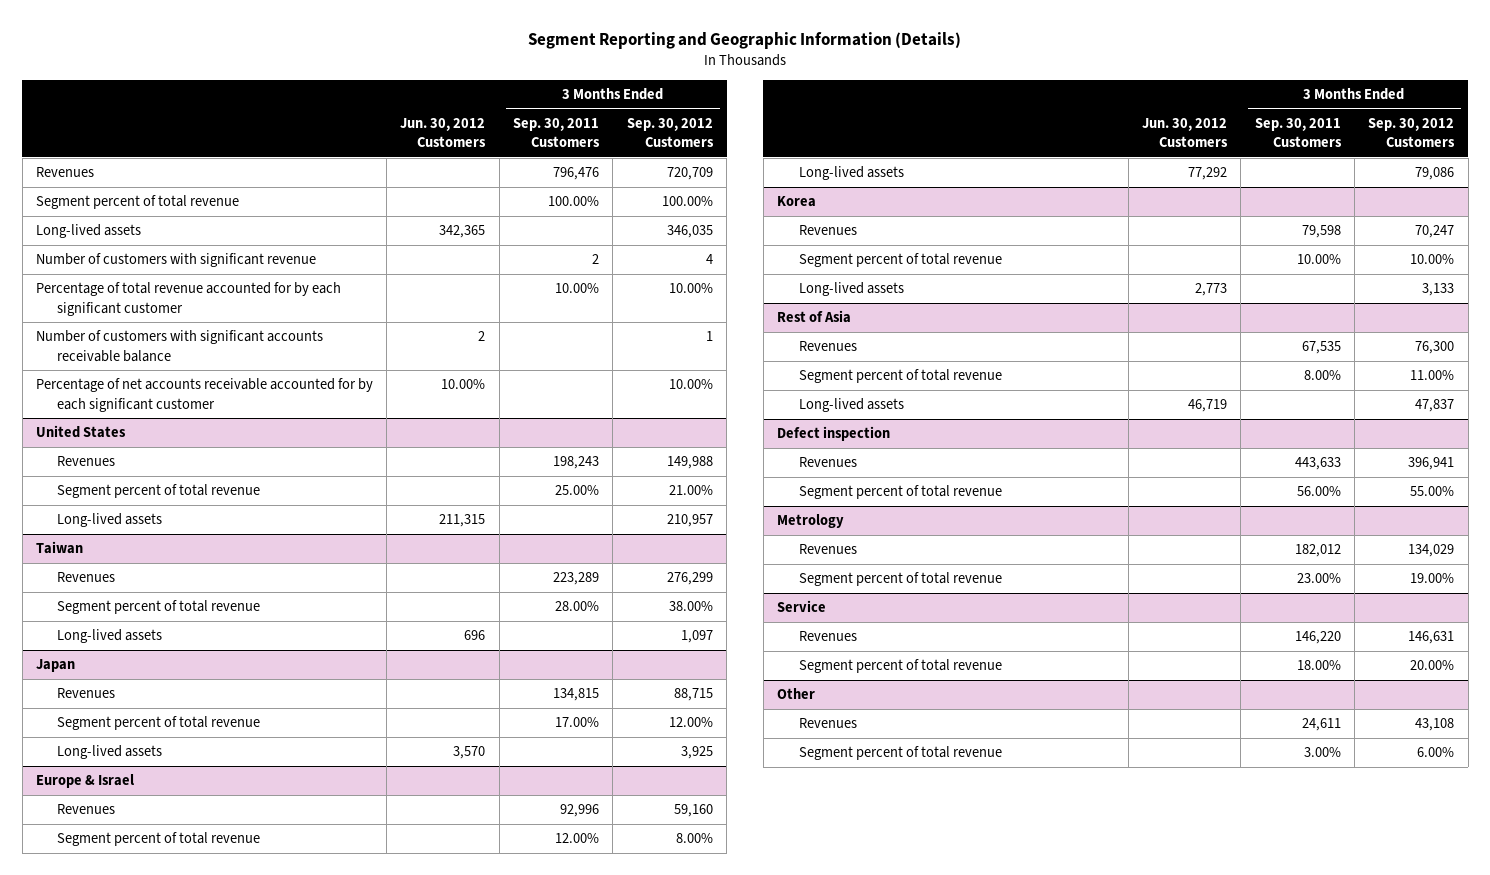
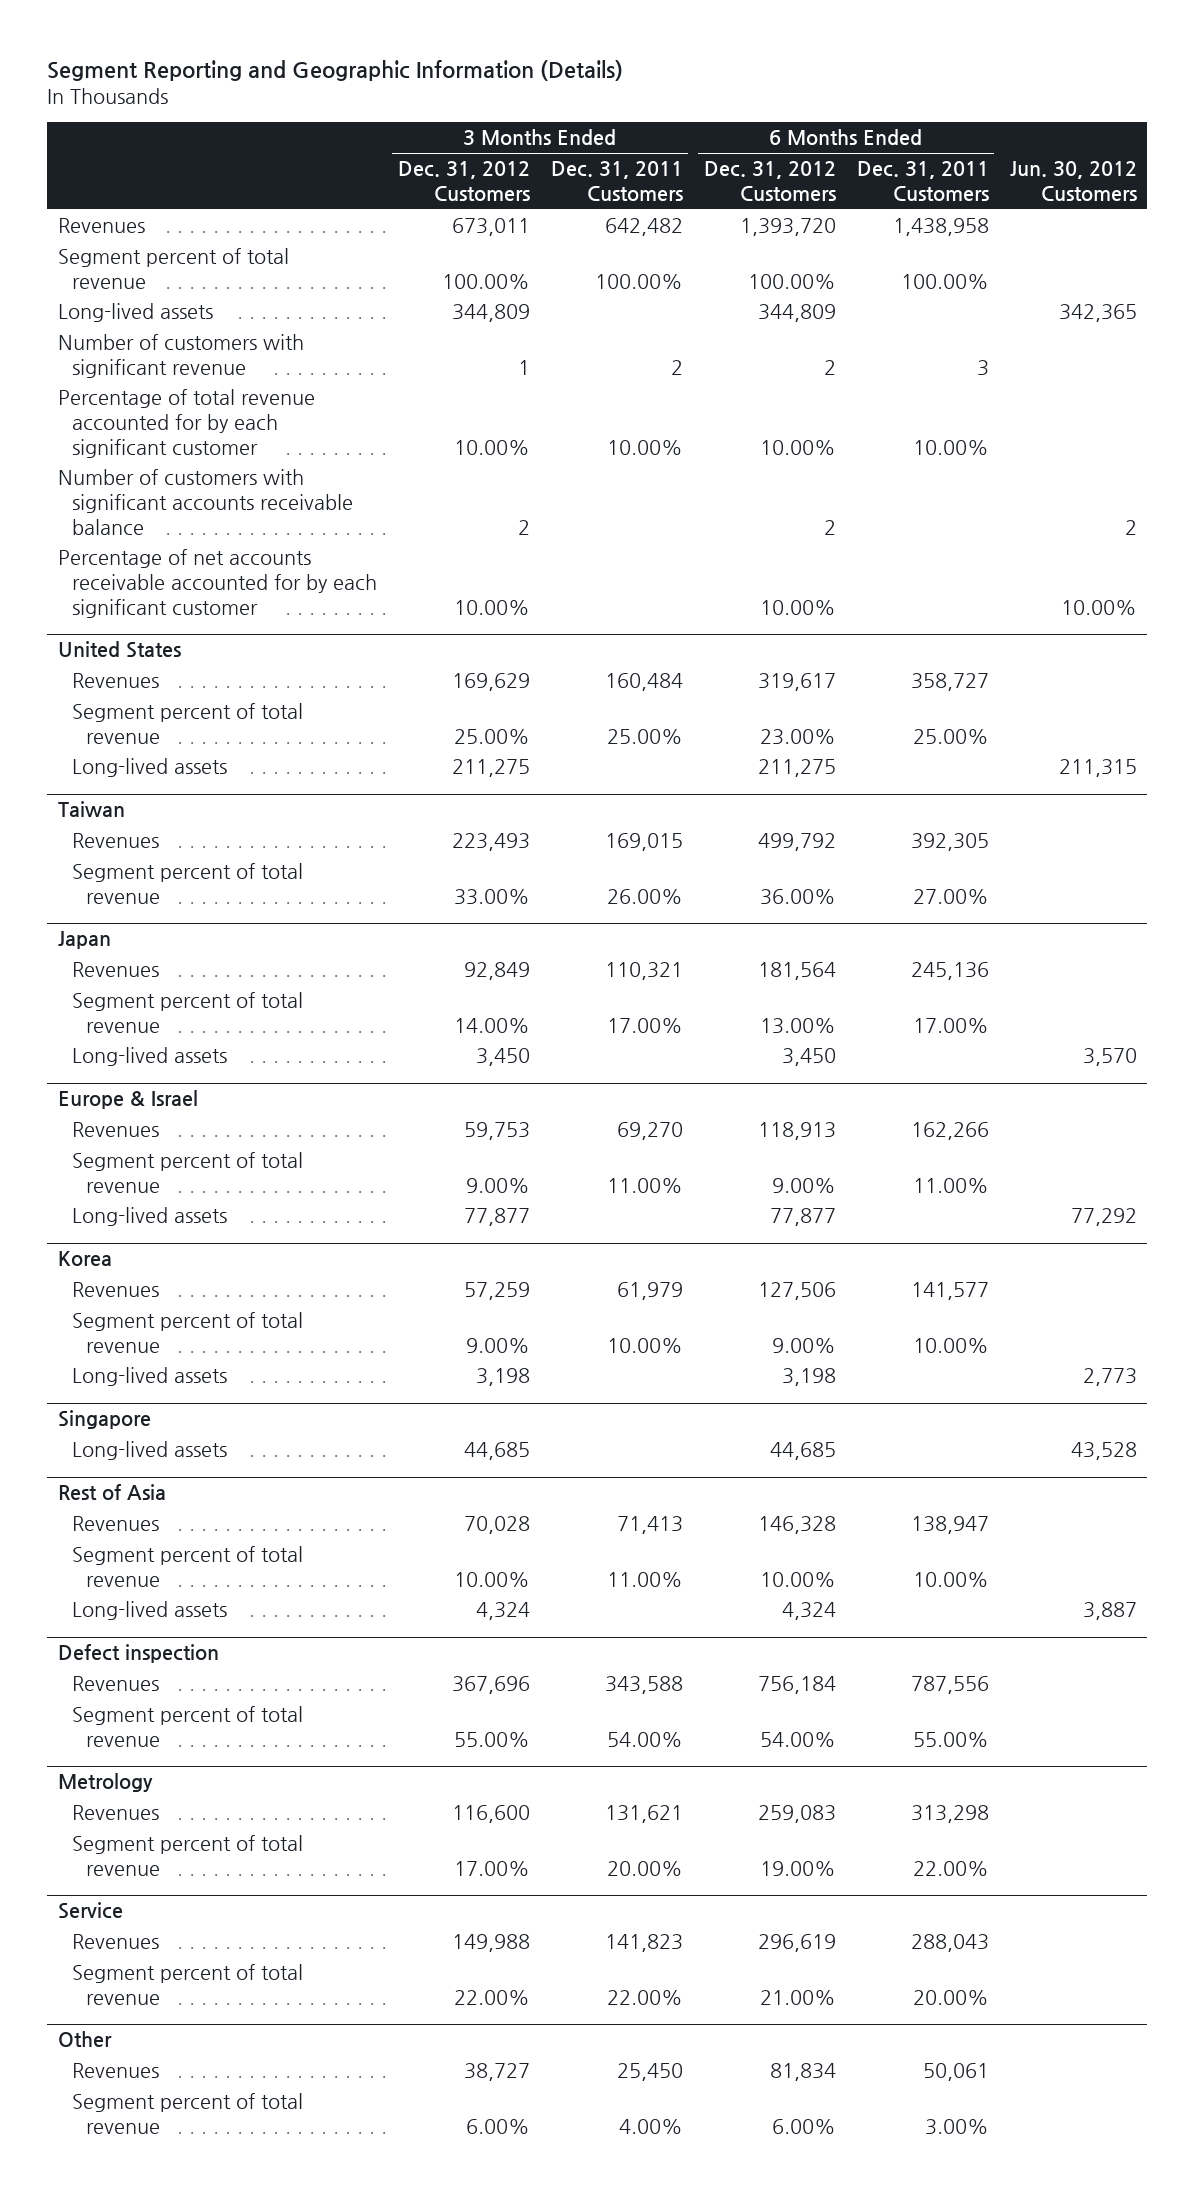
- | Jun. 30, 2012 Customers | 3 Months Ended Sep. 30, 2011 Customers | 3 Months Ended Sep. 30, 2012 Customers
+ | 3 Months Ended Dec. 31, 2012 Customers | 3 Months Ended Dec. 31, 2011 Customers | 6 Months Ended Dec. 31, 2012 Customers | 6 Months Ended Dec. 31, 2011 Customers | Jun. 30, 2012 Customers
@ Taiwan
- Long-lived assets | 696 | | 1,097
+ Singapore
+ Long-lived assets | 44,685 | | 44,685 | | 43,528
@ Rest of Asia
- Long-lived assets | 46,719 | | 47,837
+ Long-lived assets | 4,324 | | 4,324 | | 3,887

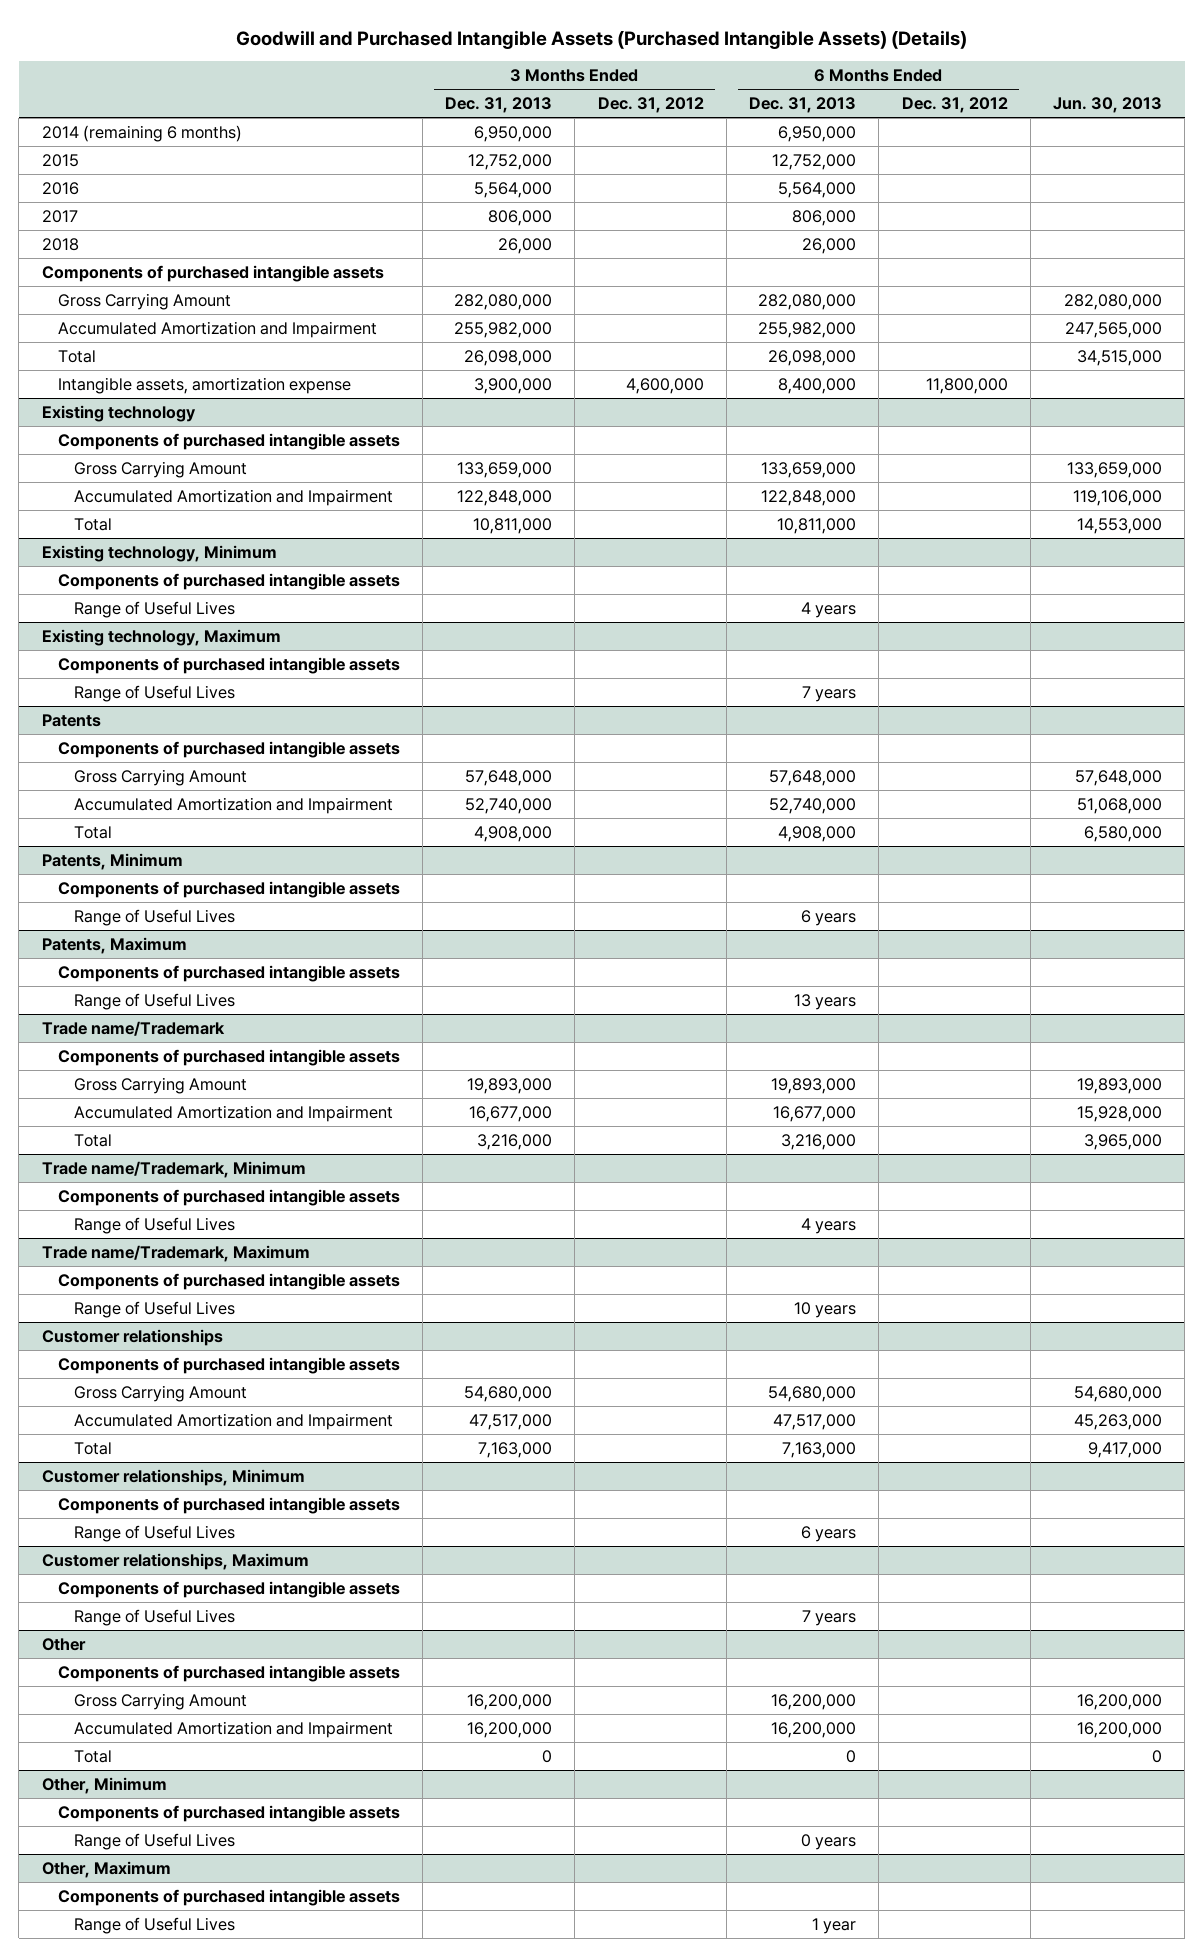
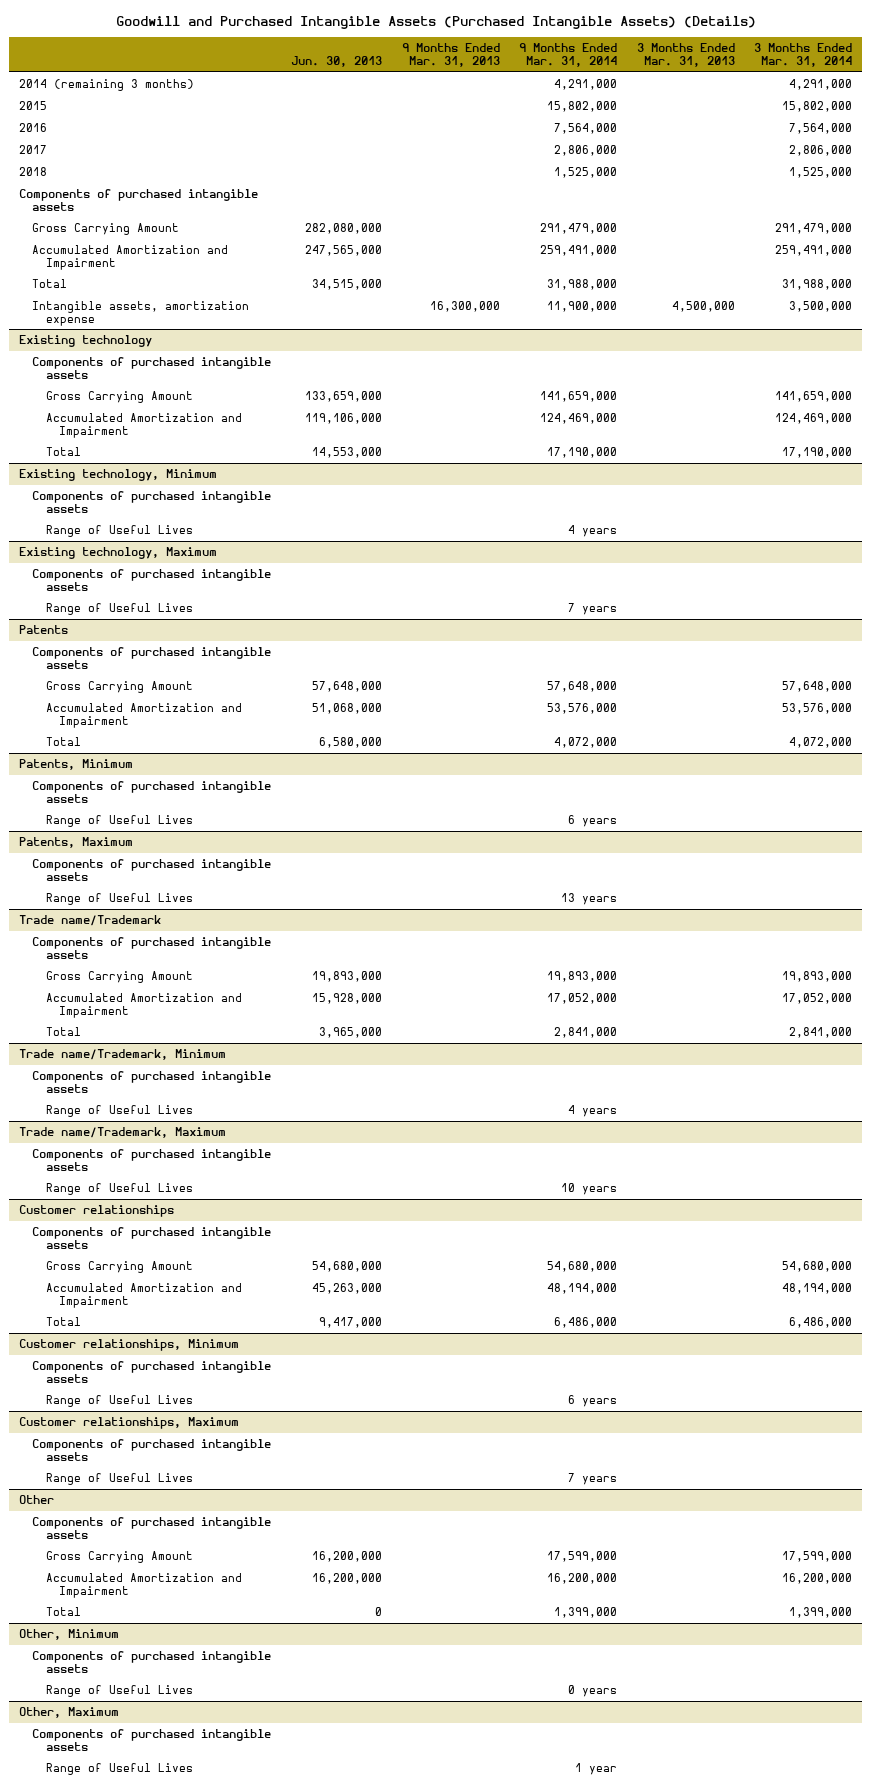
- | 3 Months Ended Dec. 31, 2013 | 3 Months Ended Dec. 31, 2012 | 6 Months Ended Dec. 31, 2013 | 6 Months Ended Dec. 31, 2012 | Jun. 30, 2013
+ | Jun. 30, 2013 | 9 Months Ended Mar. 31, 2013 | 9 Months Ended Mar. 31, 2014 | 3 Months Ended Mar. 31, 2013 | 3 Months Ended Mar. 31, 2014
- 2014 (remaining 6 months) | 6,950,000 | | 6,950,000 | |
+ 2014 (remaining 3 months) | | | 4,291,000 | | 4,291,000

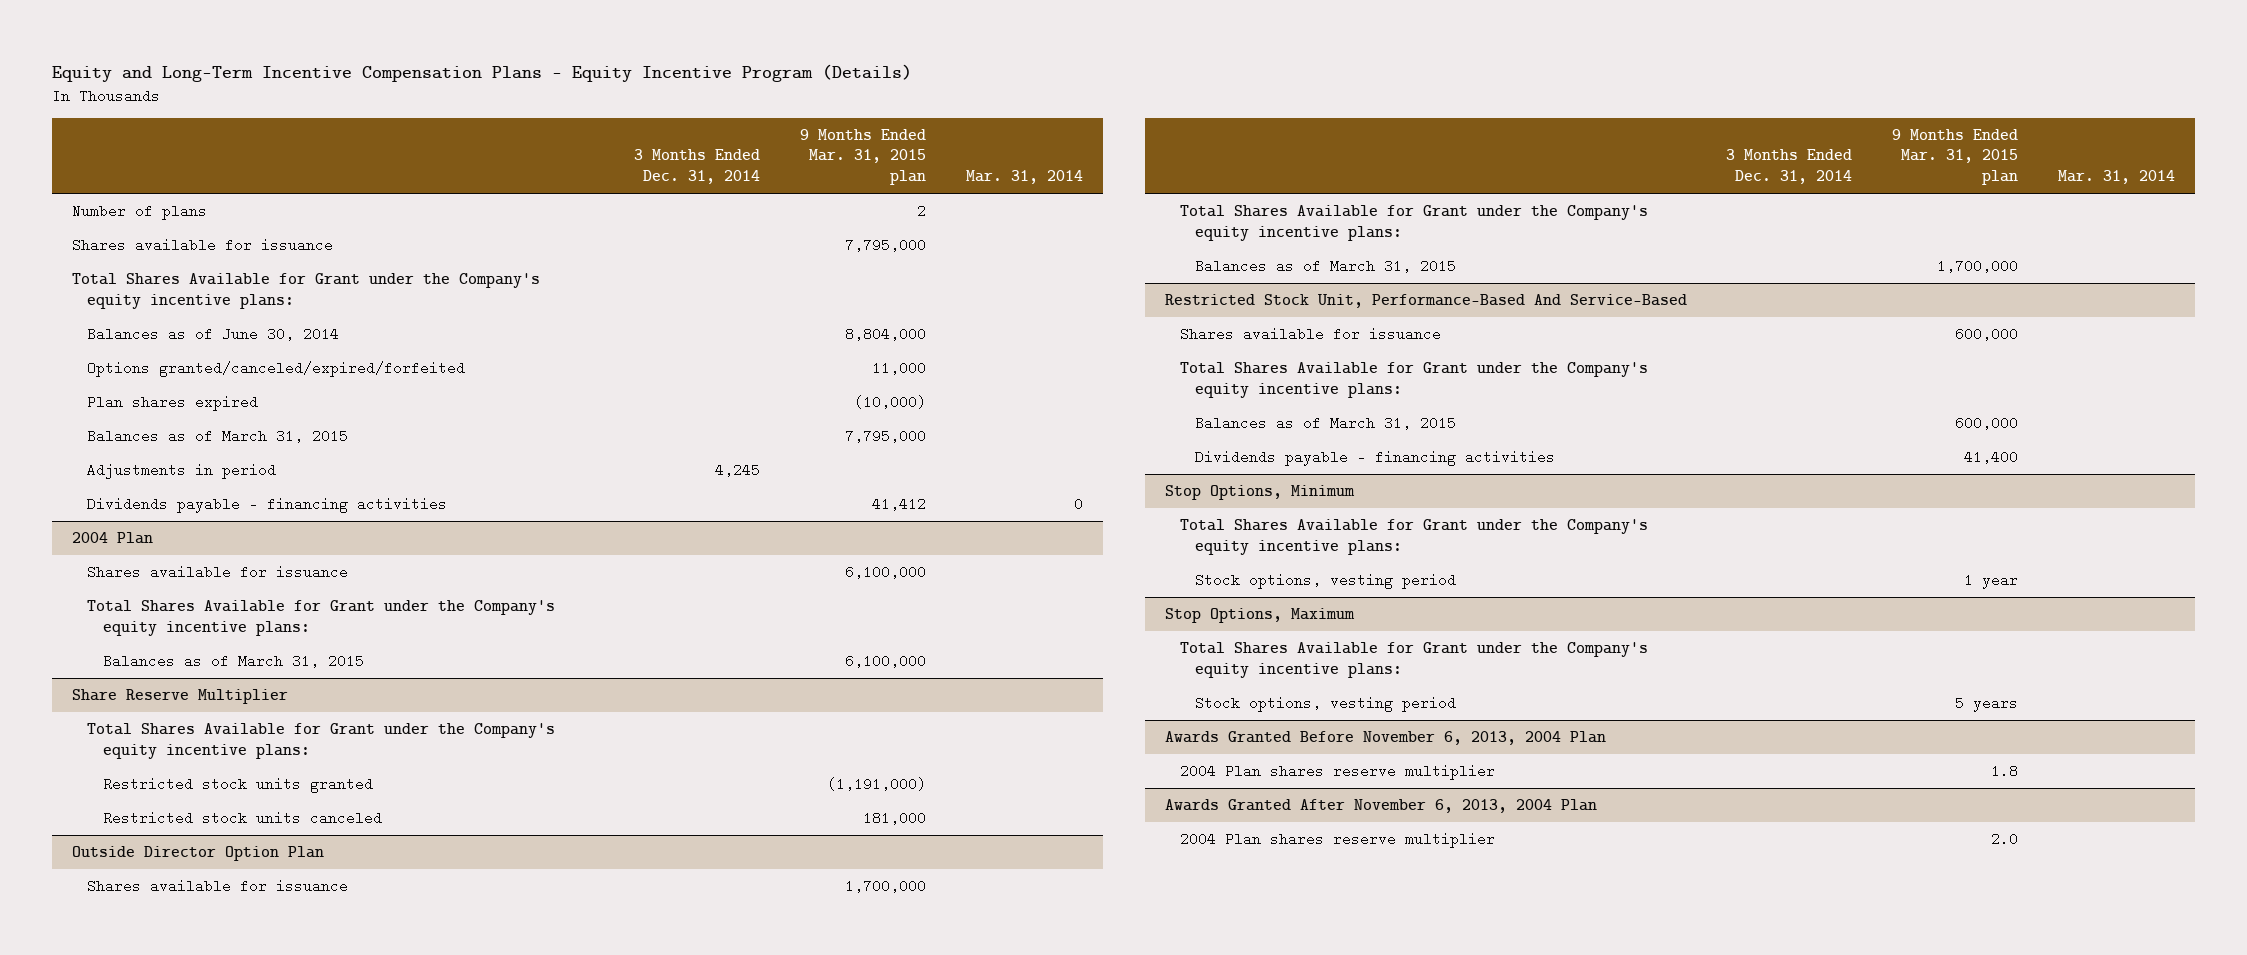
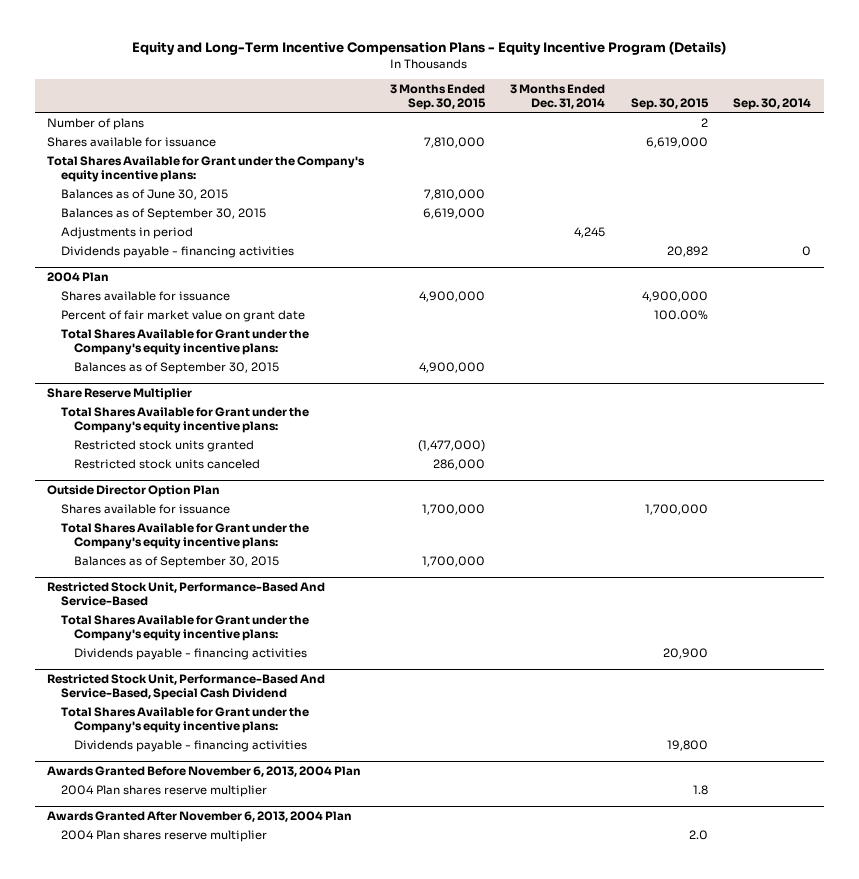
- | 3 Months Ended Dec. 31, 2014 | 9 Months Ended Mar. 31, 2015 plan | Mar. 31, 2014
+ | 3 Months Ended Sep. 30, 2015 | 3 Months Ended Dec. 31, 2014 | Sep. 30, 2015 | Sep. 30, 2014
- Balances as of June 30, 2014 | | 8,804,000 |
- Options granted/canceled/expired/forfeited | | 11,000 |
- Plan shares expired | | (10,000) |
- Balances as of March 31, 2015 | | 7,795,000 |
+ Balances as of June 30, 2015 | 7,810,000 | | |
+ Balances as of September 30, 2015 | 6,619,000 | | |
@ 2004 Plan
+ Percent of fair market value on grant date | | | 100.00% |
- Balances as of March 31, 2015 | | 6,100,000 |
+ Balances as of September 30, 2015 | 4,900,000 | | |
@ Outside Director Option Plan
- Balances as of March 31, 2015 | | 1,700,000 |
+ Balances as of September 30, 2015 | 1,700,000 | | |
@ Restricted Stock Unit, Performance-Based And Service-Based
- Shares available for issuance | | 600,000 |
- Balances as of March 31, 2015 | | 600,000 |
- Stop Options, Minimum
- Total Shares Available for Grant under the Company's equity incentive plans:
- Stock options, vesting period | | 1 year |
- Stop Options, Maximum
- Total Shares Available for Grant under the Company's equity incentive plans:
- Stock options, vesting period | | 5 years |
+ Restricted Stock Unit, Performance-Based And Service-Based, Special Cash Dividend
+ Total Shares Available for Grant under the Company's equity incentive plans:
+ Dividends payable - financing activities | | | 19,800 |

